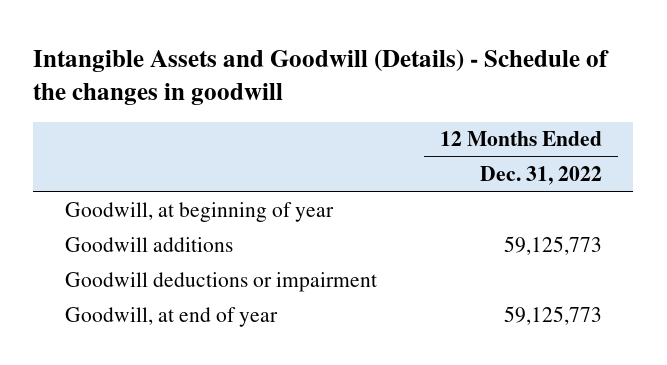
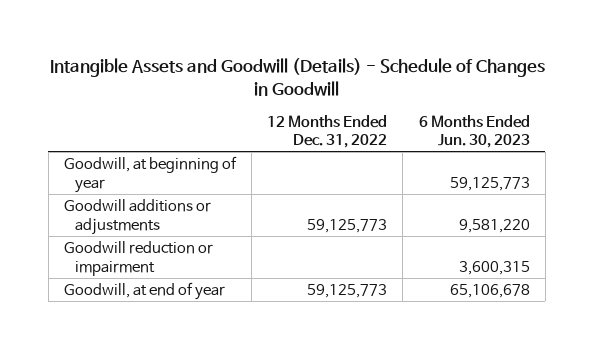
- Intangible Assets and Goodwill (Details) - Schedule of the changes in goodwill
+ Intangible Assets and Goodwill (Details) - Schedule of Changes in Goodwill
- | 12 Months Ended Dec. 31, 2022
+ | 12 Months Ended Dec. 31, 2022 | 6 Months Ended Jun. 30, 2023
- Goodwill additions | 59,125,773
- Goodwill deductions or impairment
+ Goodwill additions or adjustments | 59,125,773 | 9,581,220
+ Goodwill reduction or impairment | | 3,600,315

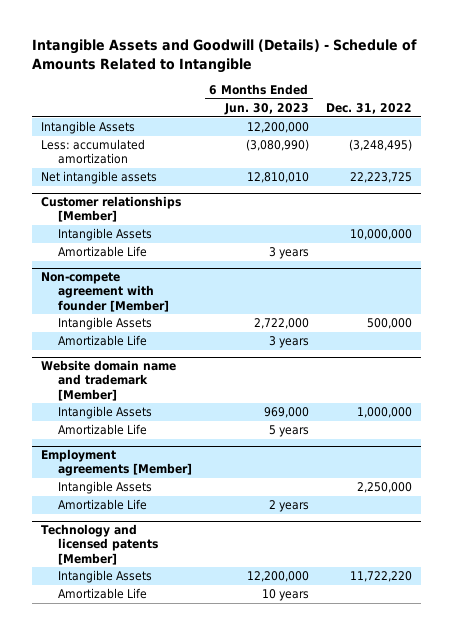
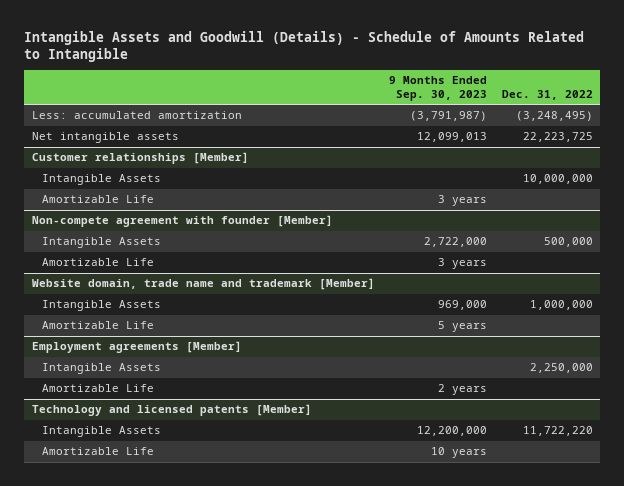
- | 6 Months Ended Jun. 30, 2023 | Dec. 31, 2022
+ | 9 Months Ended Sep. 30, 2023 | Dec. 31, 2022
- Intangible Assets | 12,200,000 |
- Website domain name and trademark [Member]
+ Website domain, trade name and trademark [Member]

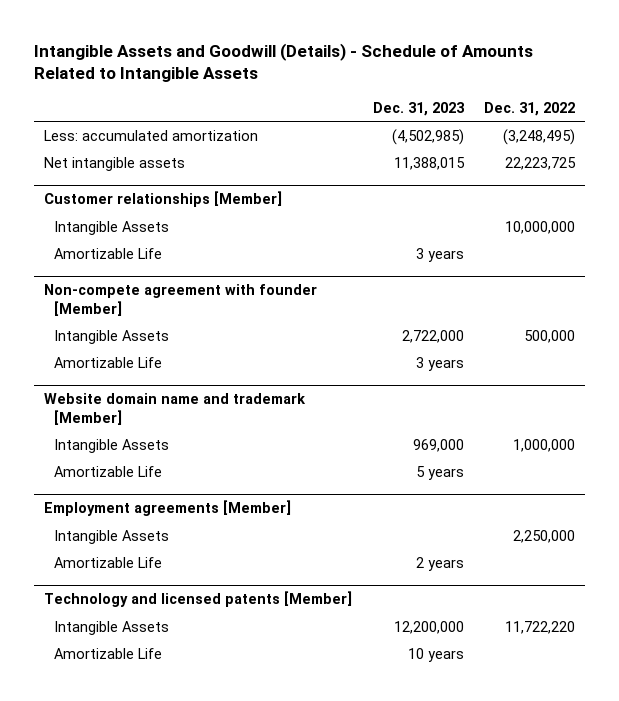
- Intangible Assets and Goodwill (Details) - Schedule of Amounts Related to Intangible
+ Intangible Assets and Goodwill (Details) - Schedule of Amounts Related to Intangible Assets
- | 9 Months Ended Sep. 30, 2023 | Dec. 31, 2022
+ | Dec. 31, 2023 | Dec. 31, 2022
- Website domain, trade name and trademark [Member]
+ Website domain name and trademark [Member]

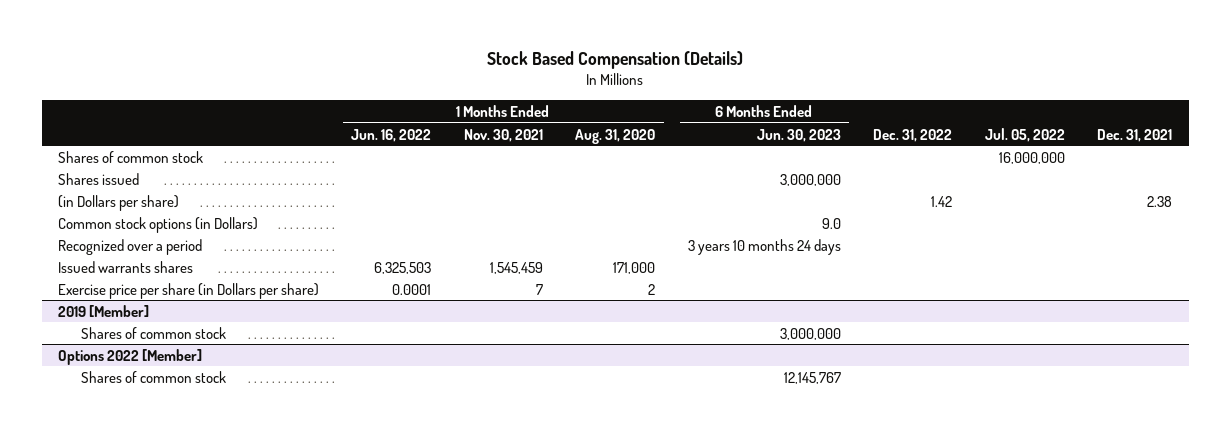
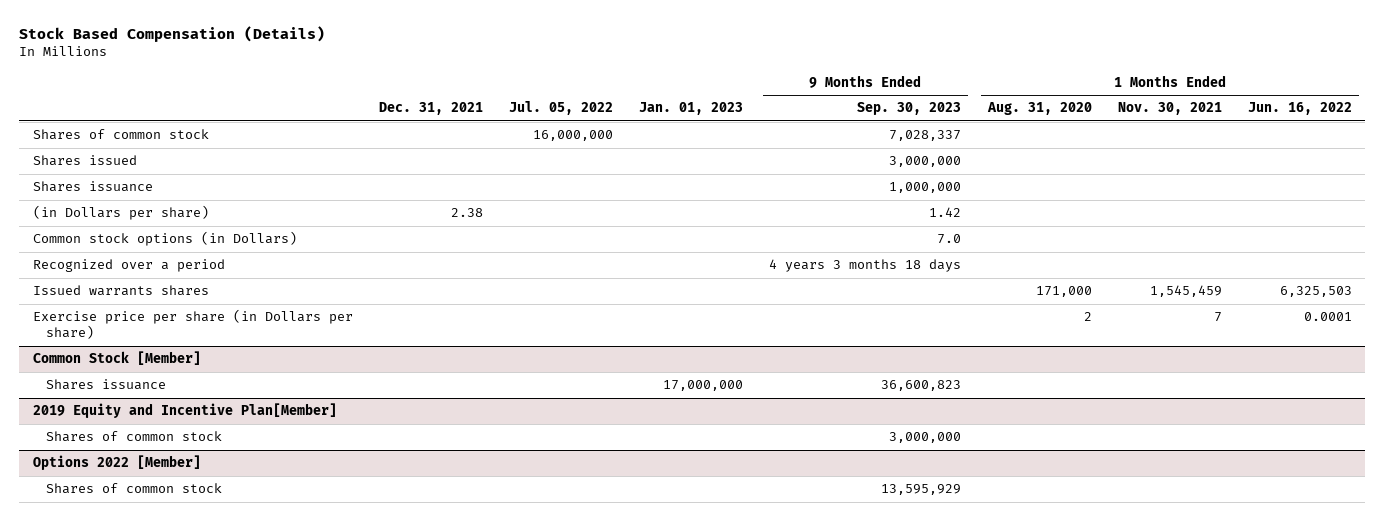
- | 1 Months Ended Jun. 16, 2022 | 1 Months Ended Nov. 30, 2021 | 1 Months Ended Aug. 31, 2020 | 6 Months Ended Jun. 30, 2023 | Dec. 31, 2022 | Jul. 05, 2022 | Dec. 31, 2021
+ | Dec. 31, 2021 | Jul. 05, 2022 | Jan. 01, 2023 | 9 Months Ended Sep. 30, 2023 | 1 Months Ended Aug. 31, 2020 | 1 Months Ended Nov. 30, 2021 | 1 Months Ended Jun. 16, 2022
+ Shares issuance | | | | 1,000,000 | | |
- 2019 [Member]
+ Common Stock [Member]
+ Shares issuance | | | 17,000,000 | 36,600,823 | | |
+ 2019 Equity and Incentive Plan[Member]

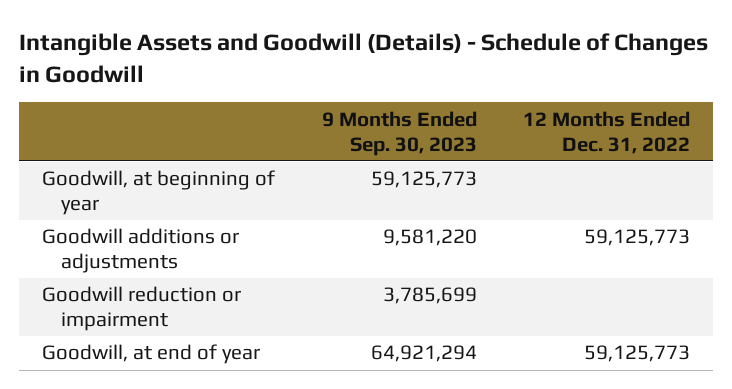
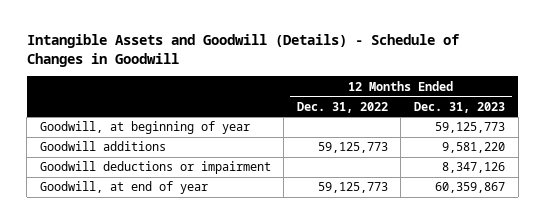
- | 9 Months Ended Sep. 30, 2023 | 12 Months Ended Dec. 31, 2022
+ | 12 Months Ended Dec. 31, 2022 | 12 Months Ended Dec. 31, 2023
- Goodwill additions or adjustments | 9,581,220 | 59,125,773
- Goodwill reduction or impairment | 3,785,699 |
+ Goodwill additions | 59,125,773 | 9,581,220
+ Goodwill deductions or impairment | | 8,347,126

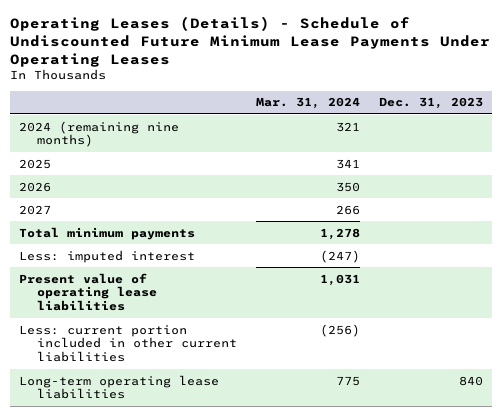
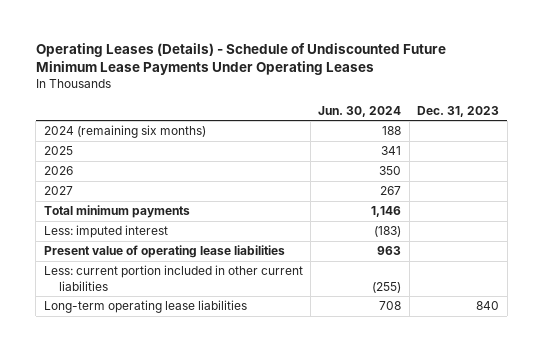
- | Mar. 31, 2024 | Dec. 31, 2023
+ | Jun. 30, 2024 | Dec. 31, 2023
- 2024 (remaining nine months) | 321 |
+ 2024 (remaining six months) | 188 |

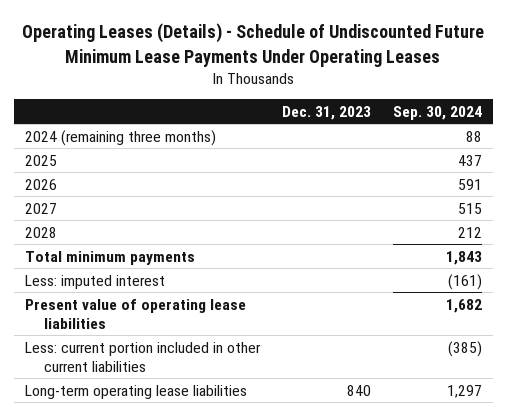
- | Jun. 30, 2024 | Dec. 31, 2023
+ | Dec. 31, 2023 | Sep. 30, 2024
- 2024 (remaining six months) | 188 |
+ 2024 (remaining three months) | | 88
+ 2028 | | 212

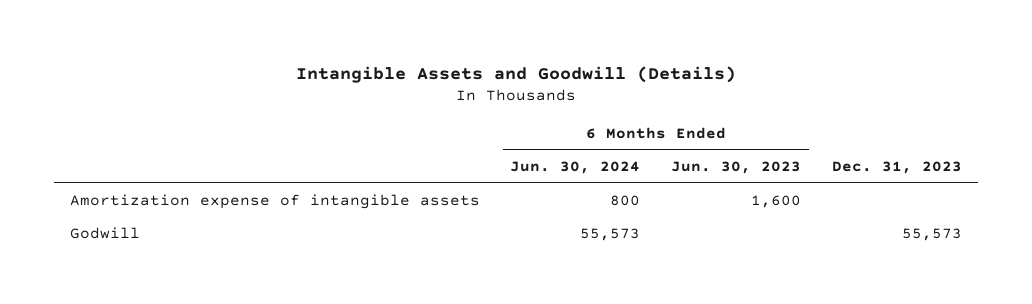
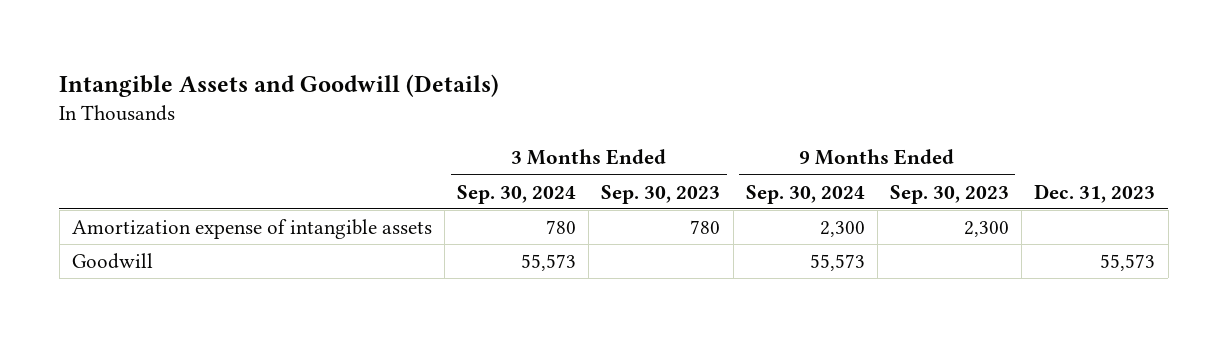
- | 6 Months Ended Jun. 30, 2024 | 6 Months Ended Jun. 30, 2023 | Dec. 31, 2023
+ | 3 Months Ended Sep. 30, 2024 | 3 Months Ended Sep. 30, 2023 | 9 Months Ended Sep. 30, 2024 | 9 Months Ended Sep. 30, 2023 | Dec. 31, 2023
- Godwill | 55,573 | | 55,573
+ Goodwill | 55,573 | | 55,573 | | 55,573

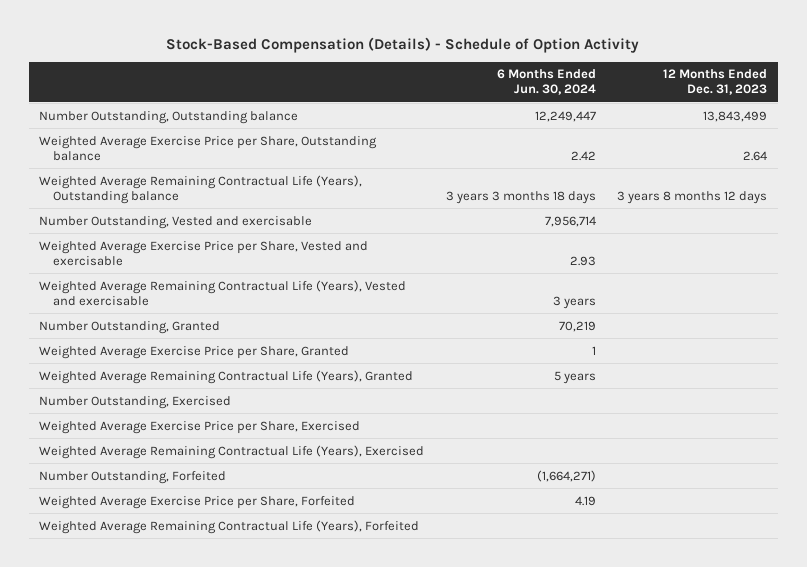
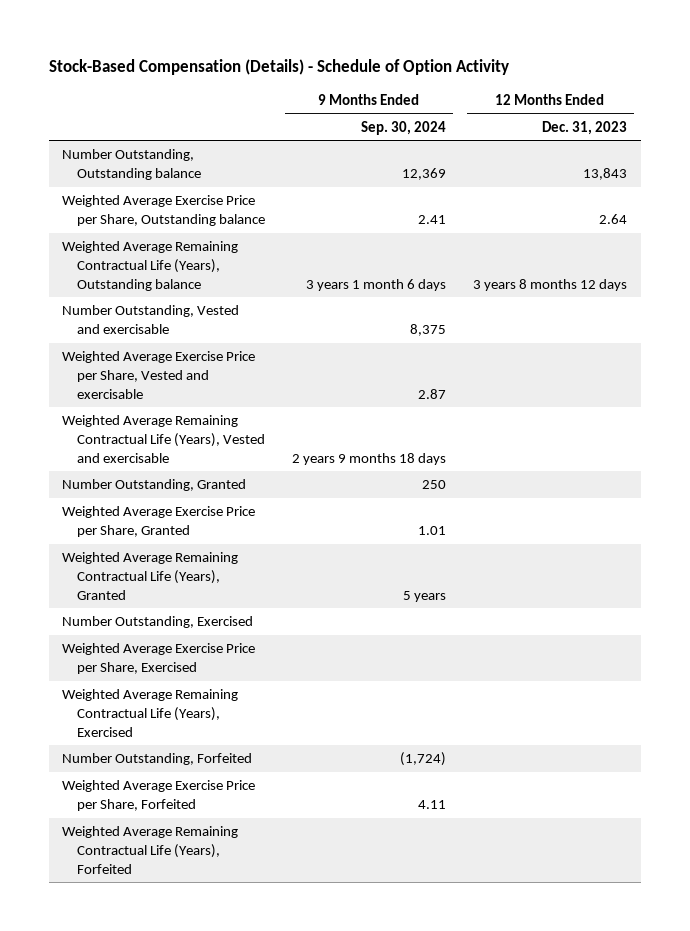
- | 6 Months Ended Jun. 30, 2024 | 12 Months Ended Dec. 31, 2023
+ | 9 Months Ended Sep. 30, 2024 | 12 Months Ended Dec. 31, 2023
- Number Outstanding, Outstanding balance | 12,249,447 | 13,843,499
+ Number Outstanding, Outstanding balance | 12,369 | 13,843

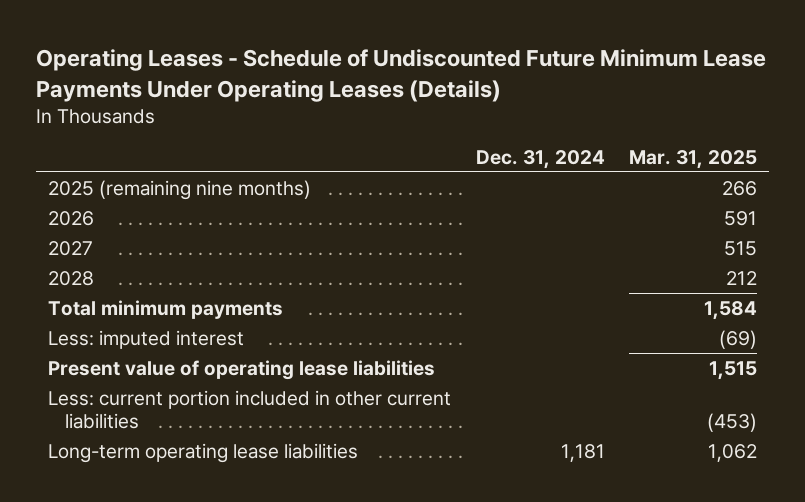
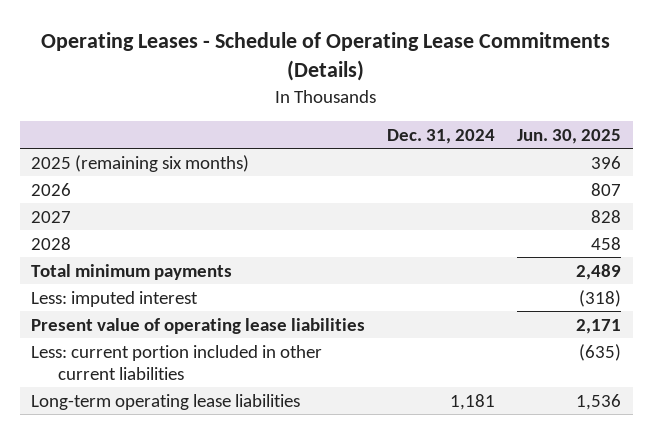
- Operating Leases - Schedule of Undiscounted Future Minimum Lease Payments Under Operating Leases (Details)
+ Operating Leases - Schedule of Operating Lease Commitments (Details)
- | Dec. 31, 2024 | Mar. 31, 2025
+ | Dec. 31, 2024 | Jun. 30, 2025
- 2025 (remaining nine months) | | 266
+ 2025 (remaining six months) | | 396

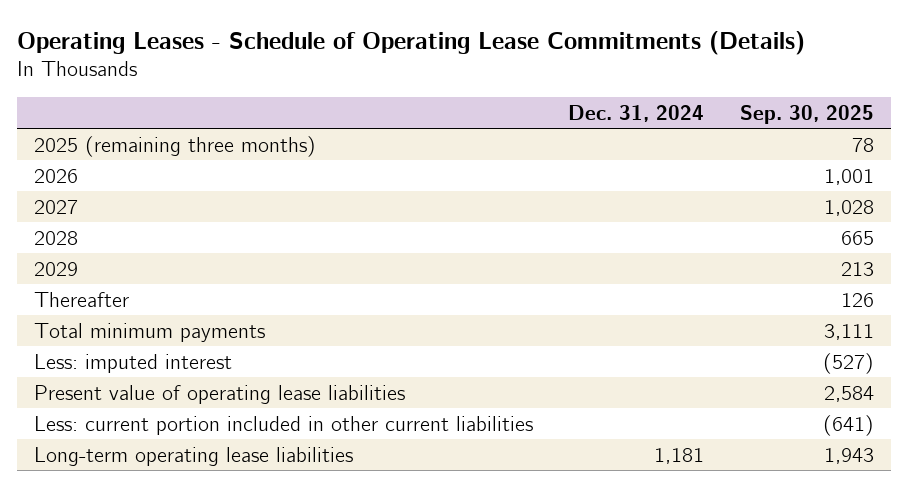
- | Dec. 31, 2024 | Jun. 30, 2025
+ | Dec. 31, 2024 | Sep. 30, 2025
- 2025 (remaining six months) | | 396
+ 2025 (remaining three months) | | 78
+ 2029 | | 213
+ Thereafter | | 126

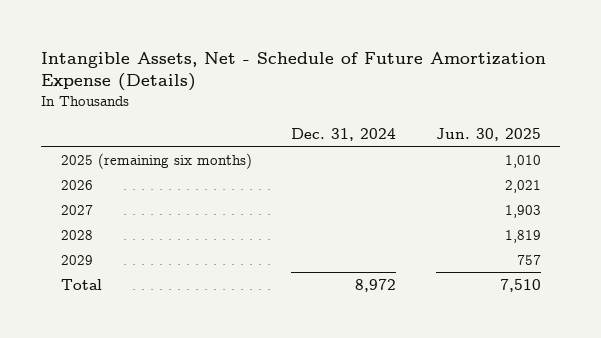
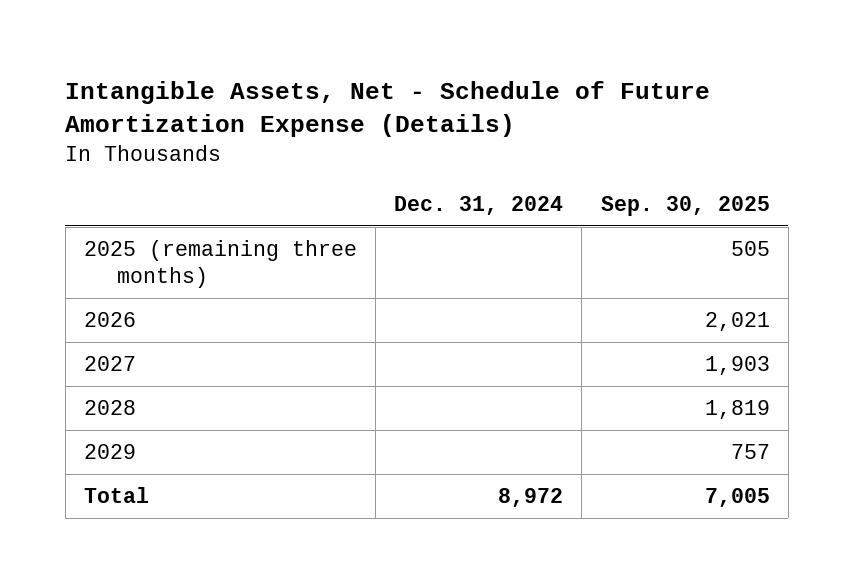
- | Dec. 31, 2024 | Jun. 30, 2025
+ | Dec. 31, 2024 | Sep. 30, 2025
- 2025 (remaining six months) | | 1,010
+ 2025 (remaining three months) | | 505

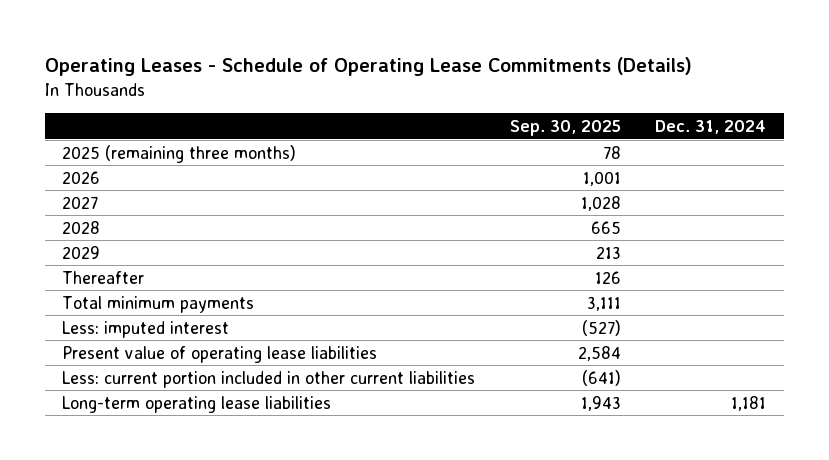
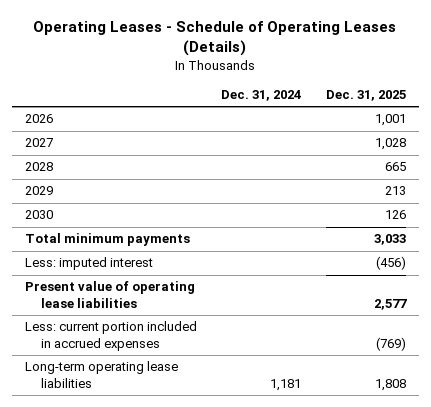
- Operating Leases - Schedule of Operating Lease Commitments (Details)
+ Operating Leases - Schedule of Operating Leases (Details)
- | Sep. 30, 2025 | Dec. 31, 2024
+ | Dec. 31, 2024 | Dec. 31, 2025
- 2025 (remaining three months) | 78 |
- Thereafter | 126 |
+ 2030 | | 126
- Less: current portion included in other current liabilities | (641) |
+ Less: current portion included in accrued expenses | | (769)

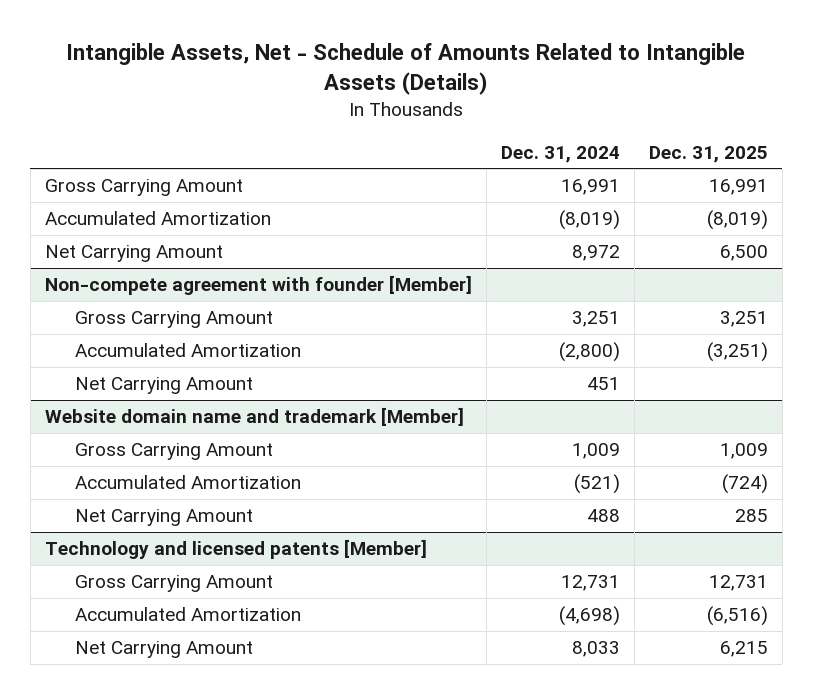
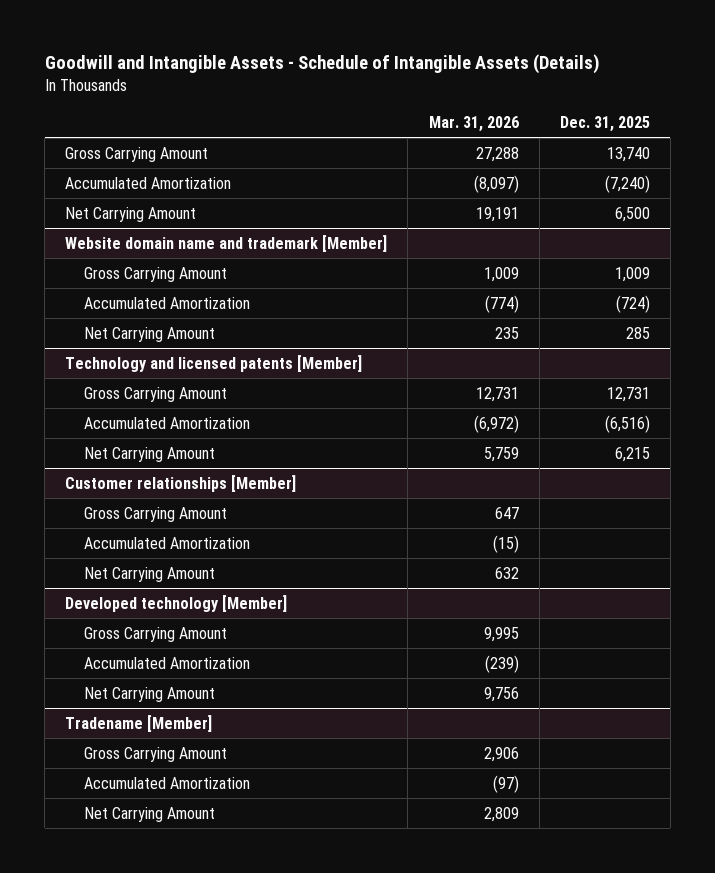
- Intangible Assets, Net - Schedule of Amounts Related to Intangible Assets (Details)
+ Goodwill and Intangible Assets - Schedule of Intangible Assets (Details)
- | Dec. 31, 2024 | Dec. 31, 2025
+ | Mar. 31, 2026 | Dec. 31, 2025
- Gross Carrying Amount | 16,991 | 16,991
- Accumulated Amortization | (8,019) | (8,019)
+ Gross Carrying Amount | 27,288 | 13,740
+ Accumulated Amortization | (8,097) | (7,240)
- Non-compete agreement with founder [Member]
- Gross Carrying Amount | 3,251 | 3,251
- Accumulated Amortization | (2,800) | (3,251)
- Net Carrying Amount | 451 |
+ Customer relationships [Member]
+ Gross Carrying Amount | 647 |
+ Accumulated Amortization | (15) |
+ Net Carrying Amount | 632 |
+ Developed technology [Member]
+ Gross Carrying Amount | 9,995 |
+ Accumulated Amortization | (239) |
+ Net Carrying Amount | 9,756 |
+ Tradename [Member]
+ Gross Carrying Amount | 2,906 |
+ Accumulated Amortization | (97) |
+ Net Carrying Amount | 2,809 |

